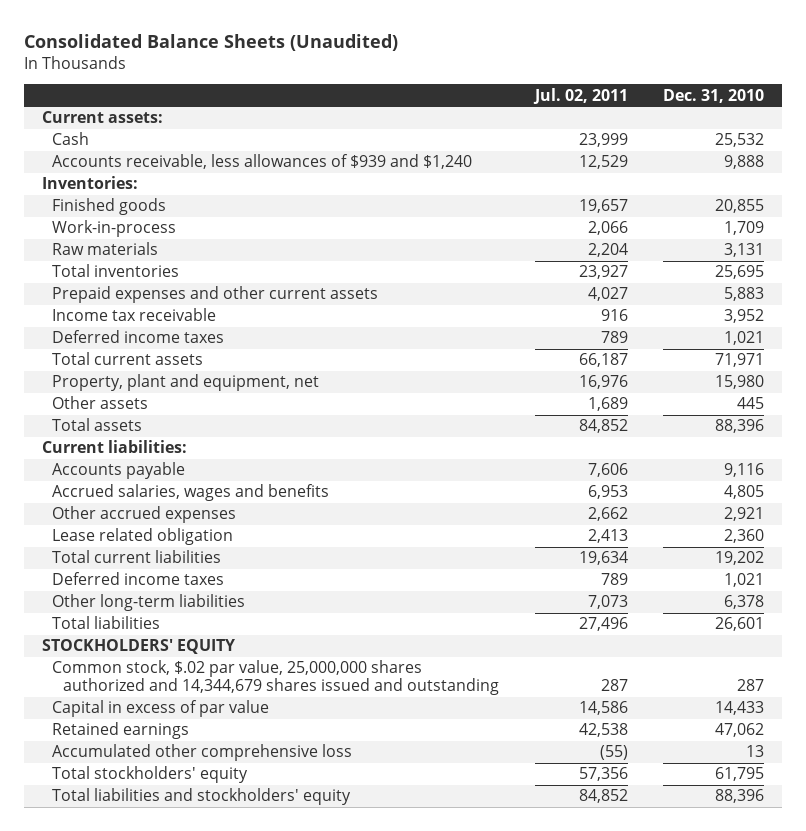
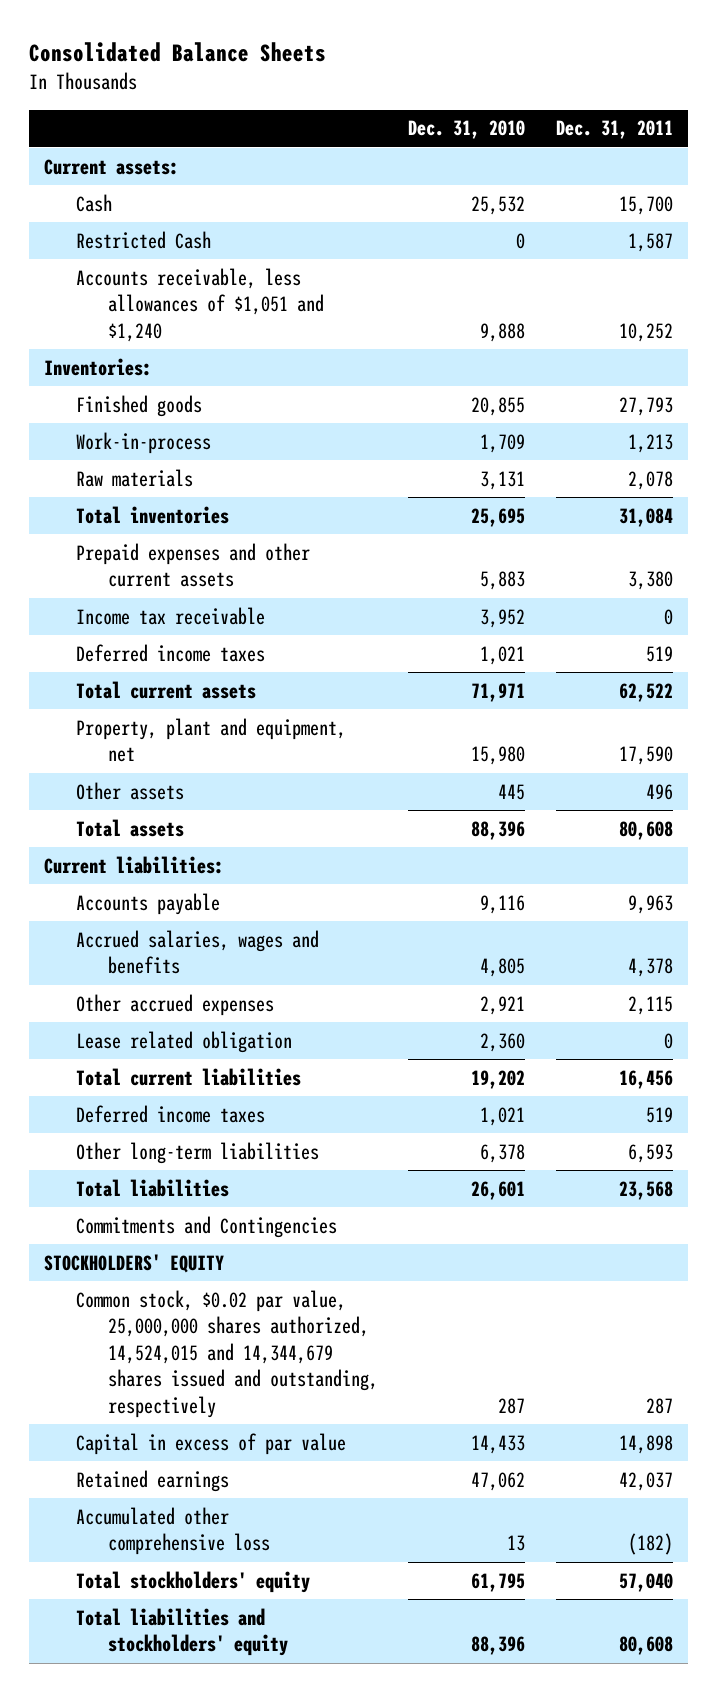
- Consolidated Balance Sheets (Unaudited)
+ Consolidated Balance Sheets
- | Jul. 02, 2011 | Dec. 31, 2010
+ | Dec. 31, 2010 | Dec. 31, 2011
- Accounts receivable, less allowances of $939 and $1,240 | 12,529 | 9,888
+ Restricted Cash | 0 | 1,587
+ Accounts receivable, less allowances of $1,051 and $1,240 | 9,888 | 10,252
+ Commitments and Contingencies
- Common stock, $.02 par value, 25,000,000 shares authorized and 14,344,679 shares issued and outstanding | 287 | 287
+ Common stock, $0.02 par value, 25,000,000 shares authorized, 14,524,015 and 14,344,679 shares issued and outstanding, respectively | 287 | 287

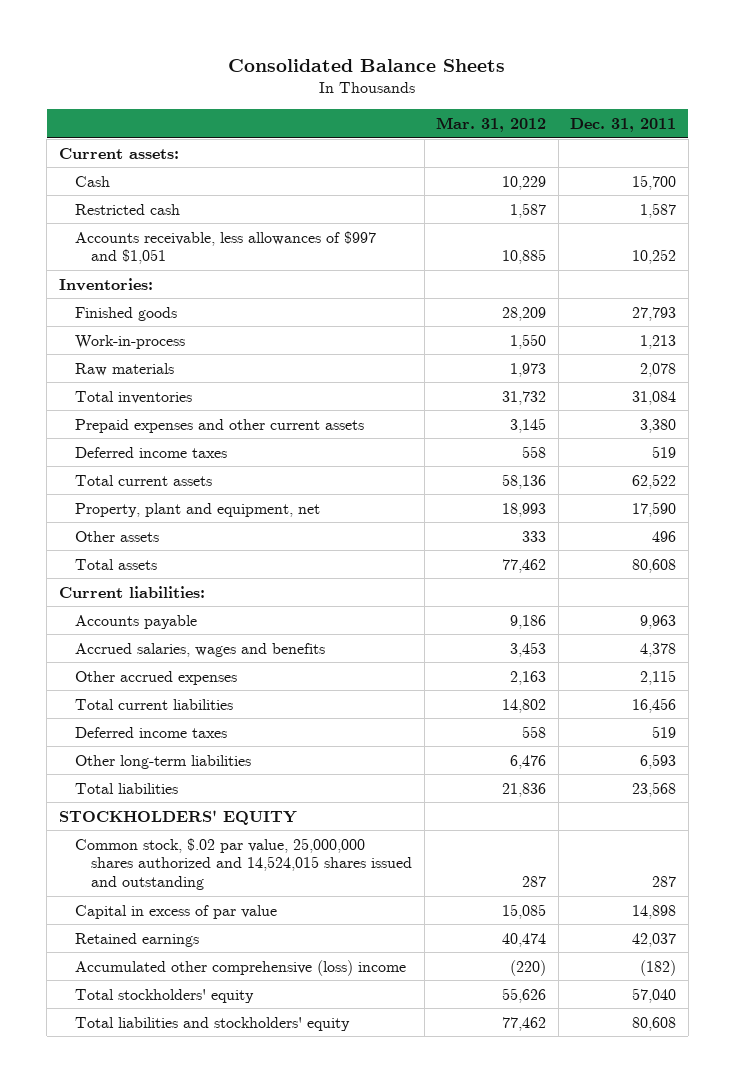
- | Dec. 31, 2010 | Dec. 31, 2011
+ | Mar. 31, 2012 | Dec. 31, 2011
- Restricted Cash | 0 | 1,587
- Accounts receivable, less allowances of $1,051 and $1,240 | 9,888 | 10,252
+ Restricted cash | 1,587 | 1,587
+ Accounts receivable, less allowances of $997 and $1,051 | 10,885 | 10,252
- Income tax receivable | 3,952 | 0
- Lease related obligation | 2,360 | 0
- Commitments and Contingencies
- Common stock, $0.02 par value, 25,000,000 shares authorized, 14,524,015 and 14,344,679 shares issued and outstanding, respectively | 287 | 287
+ Common stock, $.02 par value, 25,000,000 shares authorized and 14,524,015 shares issued and outstanding | 287 | 287
- Accumulated other comprehensive loss | 13 | (182)
+ Accumulated other comprehensive (loss) income | (220) | (182)

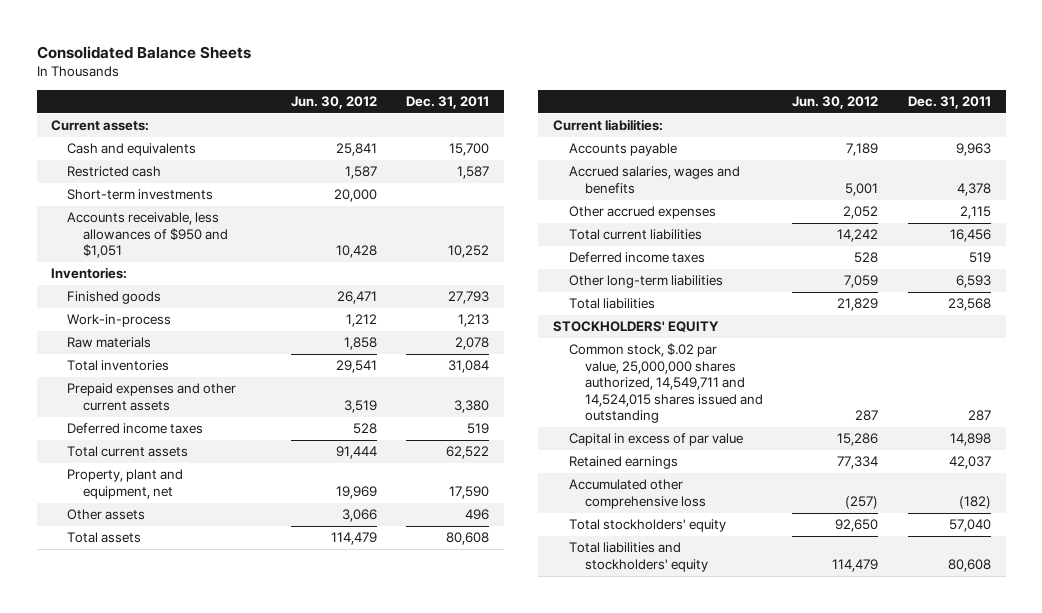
- | Mar. 31, 2012 | Dec. 31, 2011
+ | Jun. 30, 2012 | Dec. 31, 2011
- Cash | 10,229 | 15,700
+ Cash and equivalents | 25,841 | 15,700
- Accounts receivable, less allowances of $997 and $1,051 | 10,885 | 10,252
+ Short-term investments | 20,000 |
+ Accounts receivable, less allowances of $950 and $1,051 | 10,428 | 10,252
- Common stock, $.02 par value, 25,000,000 shares authorized and 14,524,015 shares issued and outstanding | 287 | 287
+ Common stock, $.02 par value, 25,000,000 shares authorized, 14,549,711 and 14,524,015 shares issued and outstanding | 287 | 287
- Accumulated other comprehensive (loss) income | (220) | (182)
+ Accumulated other comprehensive loss | (257) | (182)

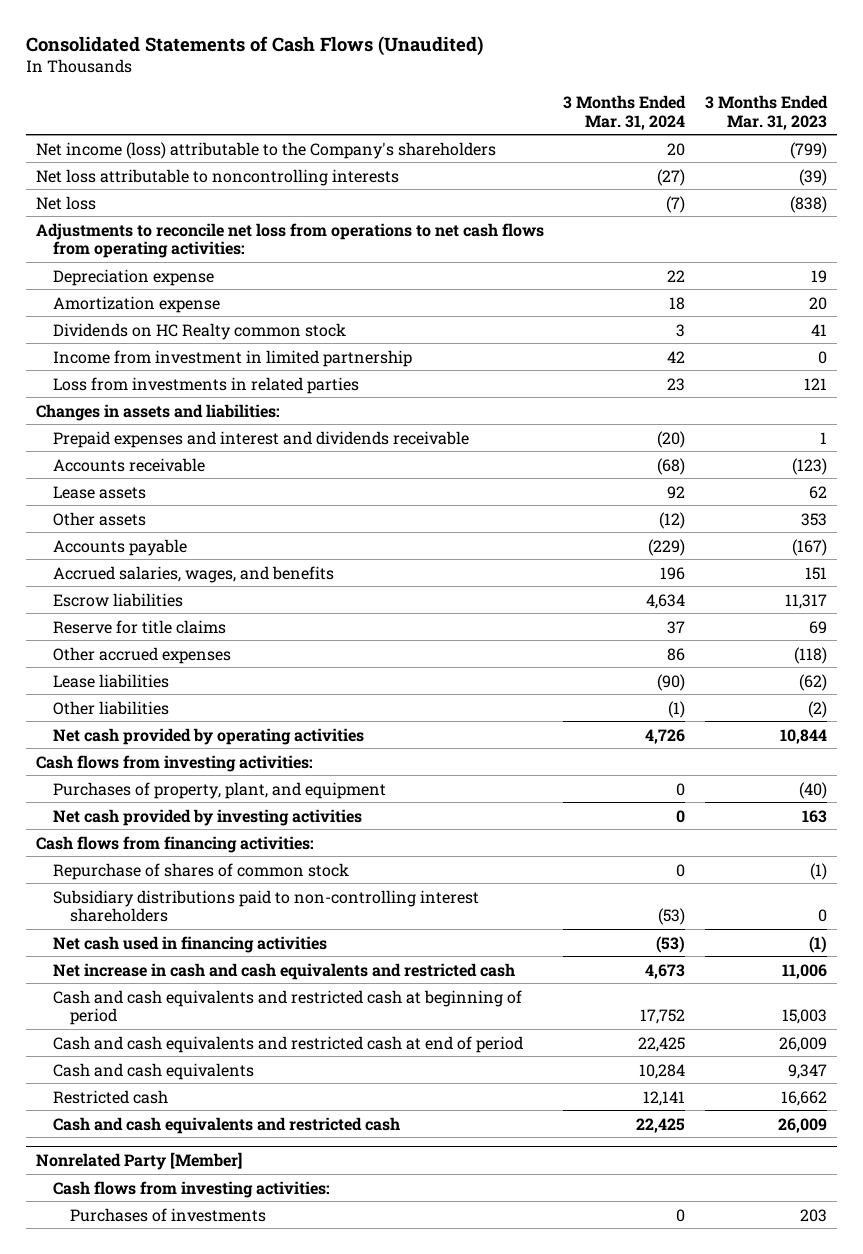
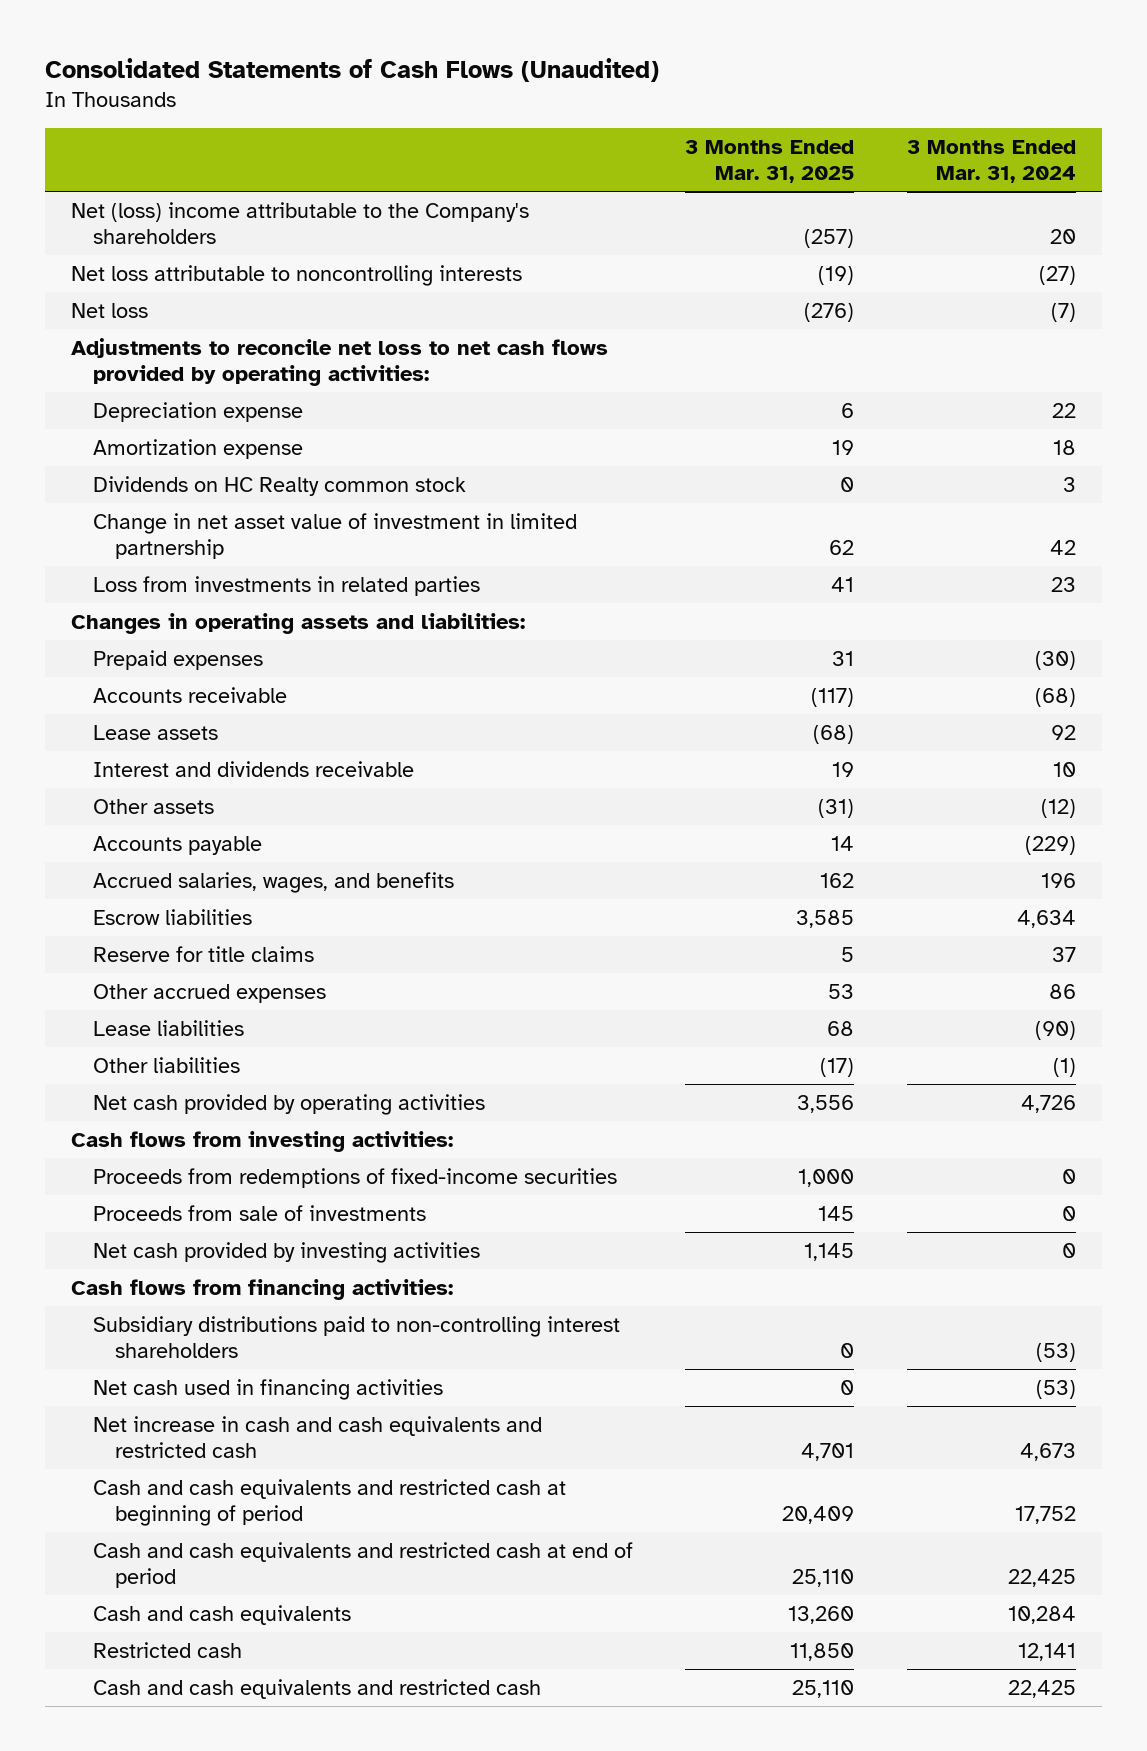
- | 3 Months Ended Mar. 31, 2024 | 3 Months Ended Mar. 31, 2023
+ | 3 Months Ended Mar. 31, 2025 | 3 Months Ended Mar. 31, 2024
- Net income (loss) attributable to the Company's shareholders | 20 | (799)
+ Net (loss) income attributable to the Company's shareholders | (257) | 20
- Adjustments to reconcile net loss from operations to net cash flows from operating activities:
+ Adjustments to reconcile net loss to net cash flows provided by operating activities:
- Income from investment in limited partnership | 42 | 0
+ Change in net asset value of investment in limited partnership | 62 | 42
- Changes in assets and liabilities:
- Prepaid expenses and interest and dividends receivable | (20) | 1
+ Changes in operating assets and liabilities:
+ Prepaid expenses | 31 | (30)
+ Interest and dividends receivable | 19 | 10
- Purchases of property, plant, and equipment | 0 | (40)
+ Proceeds from redemptions of fixed-income securities | 1,000 | 0
+ Proceeds from sale of investments | 145 | 0
- Repurchase of shares of common stock | 0 | (1)
- Nonrelated Party [Member]
- Cash flows from investing activities:
- Purchases of investments | 0 | 203

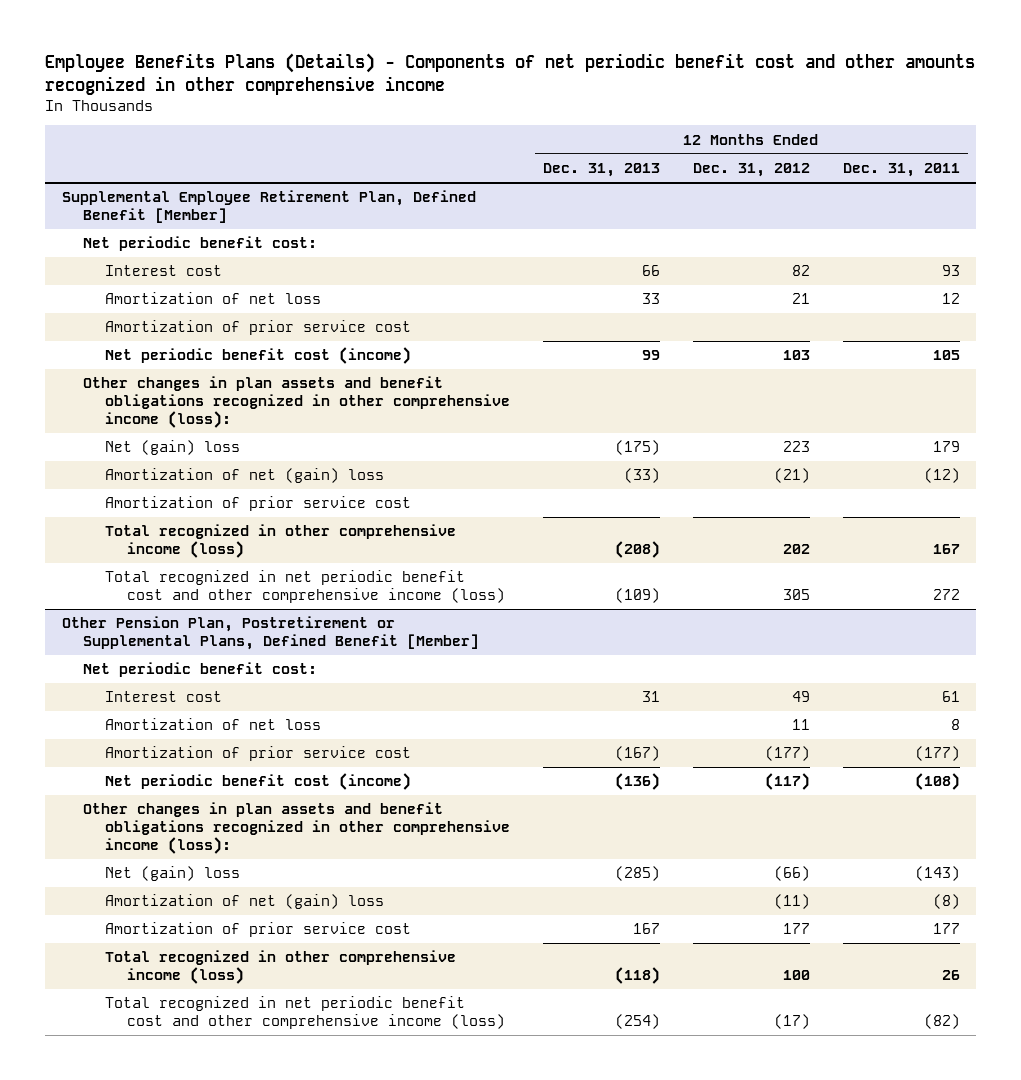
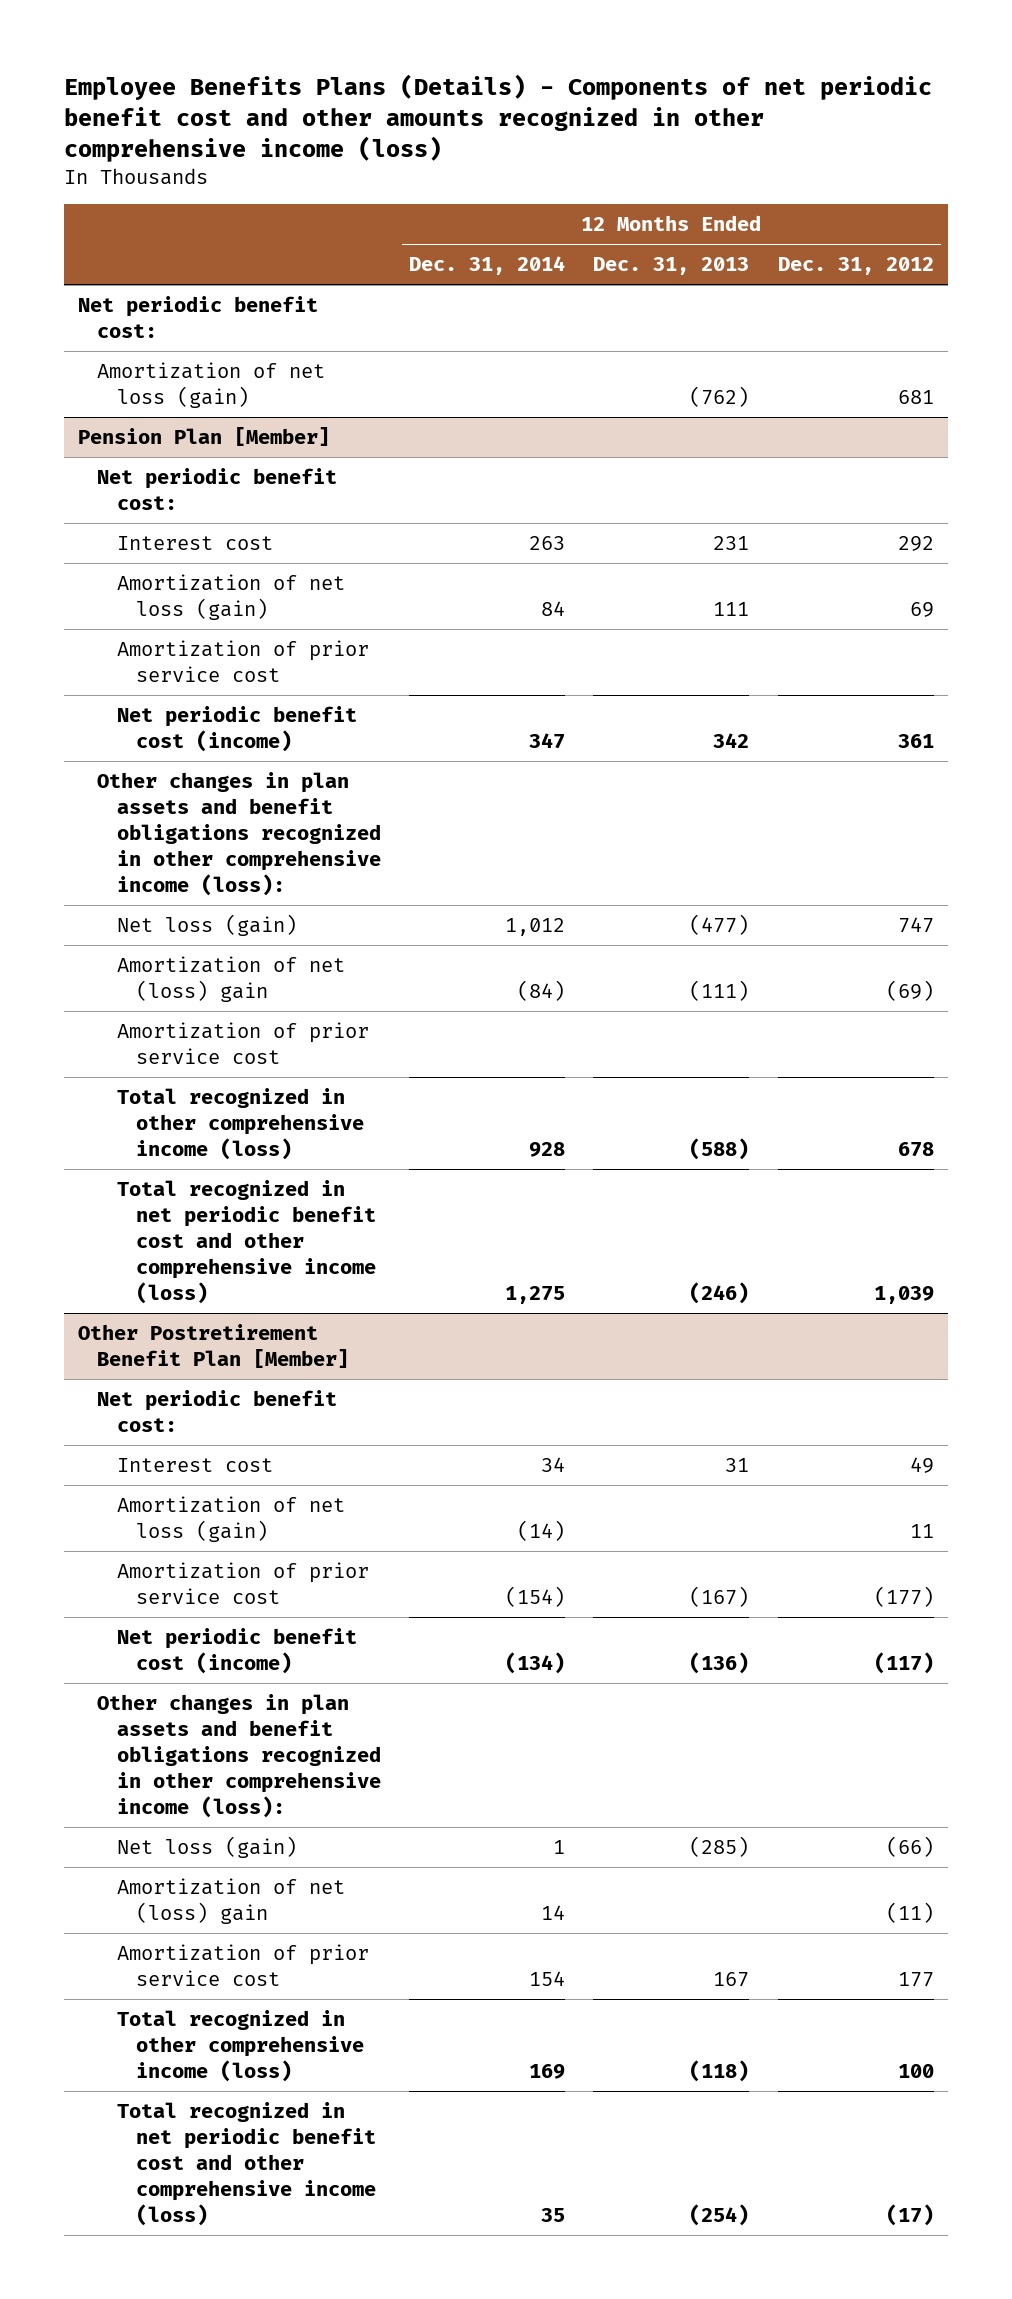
- Employee Benefits Plans (Details) - Components of net periodic benefit cost and other amounts recognized in other comprehensive income
+ Employee Benefits Plans (Details) - Components of net periodic benefit cost and other amounts recognized in other comprehensive income (loss)
- | 12 Months Ended Dec. 31, 2013 | 12 Months Ended Dec. 31, 2012 | 12 Months Ended Dec. 31, 2011
+ | 12 Months Ended Dec. 31, 2014 | 12 Months Ended Dec. 31, 2013 | 12 Months Ended Dec. 31, 2012
- Supplemental Employee Retirement Plan, Defined Benefit [Member]
- Interest cost | 66 | 82 | 93
- Amortization of net loss | 33 | 21 | 12
+ Amortization of net loss (gain) | | (762) | 681
+ Pension Plan [Member]
+ Net periodic benefit cost:
+ Interest cost | 263 | 231 | 292
+ Amortization of net loss (gain) | 84 | 111 | 69
- Net periodic benefit cost (income) | 99 | 103 | 105
+ Net periodic benefit cost (income) | 347 | 342 | 361
- Net (gain) loss | (175) | 223 | 179
- Amortization of net (gain) loss | (33) | (21) | (12)
+ Net loss (gain) | 1,012 | (477) | 747
+ Amortization of net (loss) gain | (84) | (111) | (69)
- Total recognized in other comprehensive income (loss) | (208) | 202 | 167
- Total recognized in net periodic benefit cost and other comprehensive income (loss) | (109) | 305 | 272
- Other Pension Plan, Postretirement or Supplemental Plans, Defined Benefit [Member]
+ Total recognized in other comprehensive income (loss) | 928 | (588) | 678
+ Total recognized in net periodic benefit cost and other comprehensive income (loss) | 1,275 | (246) | 1,039
+ Other Postretirement Benefit Plan [Member]
- Amortization of net loss | | 11 | 8
+ Amortization of net loss (gain) | (14) | | 11
- Net (gain) loss | (285) | (66) | (143)
- Amortization of net (gain) loss | | (11) | (8)
+ Net loss (gain) | 1 | (285) | (66)
+ Amortization of net (loss) gain | 14 | | (11)

